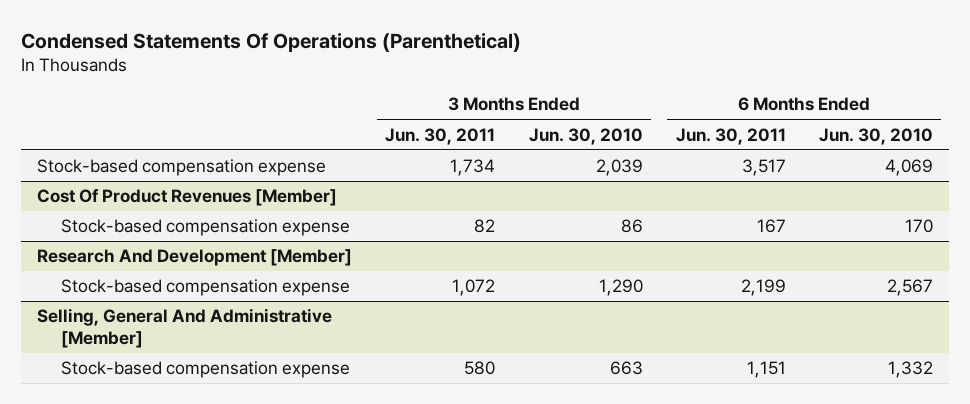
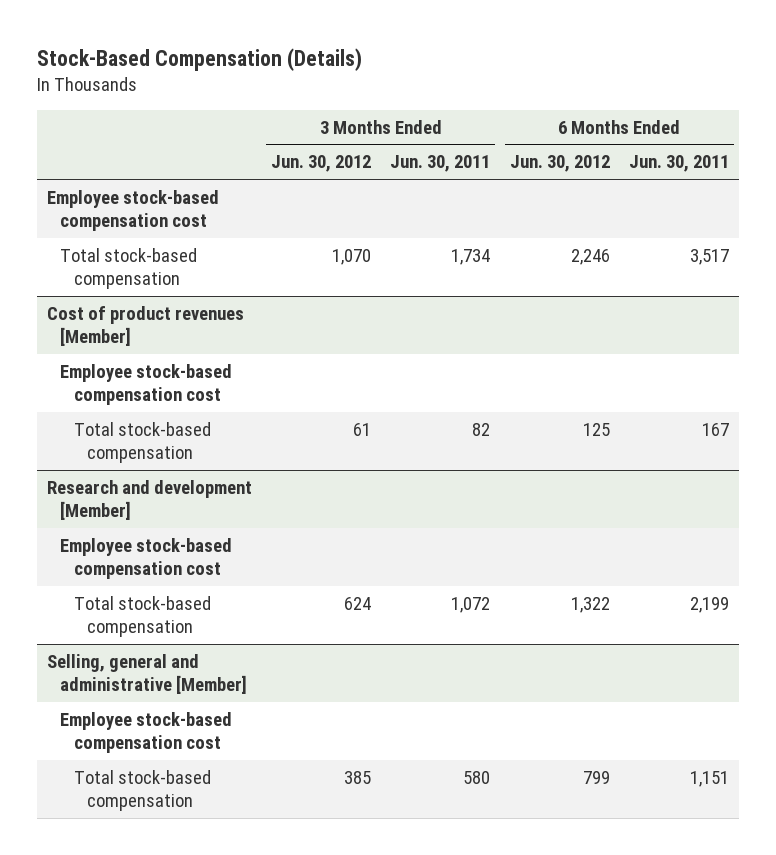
- Condensed Statements Of Operations (Parenthetical)
+ Stock-Based Compensation (Details)
- | 3 Months Ended Jun. 30, 2011 | 3 Months Ended Jun. 30, 2010 | 6 Months Ended Jun. 30, 2011 | 6 Months Ended Jun. 30, 2010
+ | 3 Months Ended Jun. 30, 2012 | 3 Months Ended Jun. 30, 2011 | 6 Months Ended Jun. 30, 2012 | 6 Months Ended Jun. 30, 2011
- Stock-based compensation expense | 1,734 | 2,039 | 3,517 | 4,069
- Cost Of Product Revenues [Member]
- Stock-based compensation expense | 82 | 86 | 167 | 170
- Research And Development [Member]
- Stock-based compensation expense | 1,072 | 1,290 | 2,199 | 2,567
- Selling, General And Administrative [Member]
- Stock-based compensation expense | 580 | 663 | 1,151 | 1,332
+ Employee stock-based compensation cost
+ Total stock-based compensation | 1,070 | 1,734 | 2,246 | 3,517
+ Cost of product revenues [Member]
+ Employee stock-based compensation cost
+ Total stock-based compensation | 61 | 82 | 125 | 167
+ Research and development [Member]
+ Employee stock-based compensation cost
+ Total stock-based compensation | 624 | 1,072 | 1,322 | 2,199
+ Selling, general and administrative [Member]
+ Employee stock-based compensation cost
+ Total stock-based compensation | 385 | 580 | 799 | 1,151

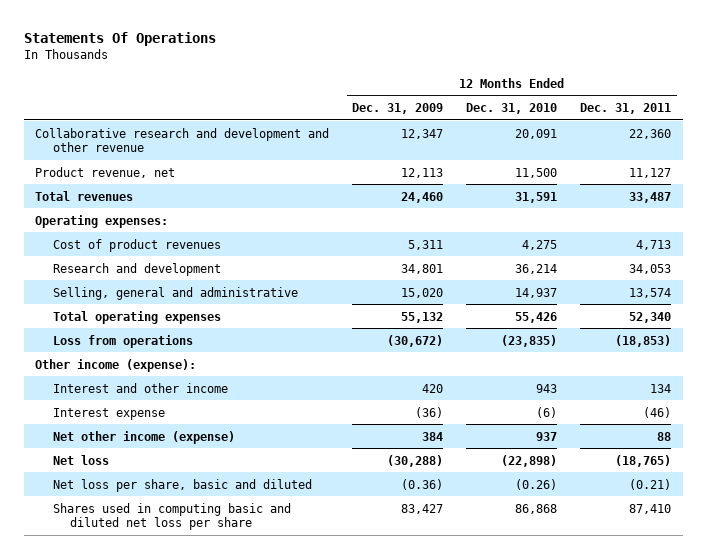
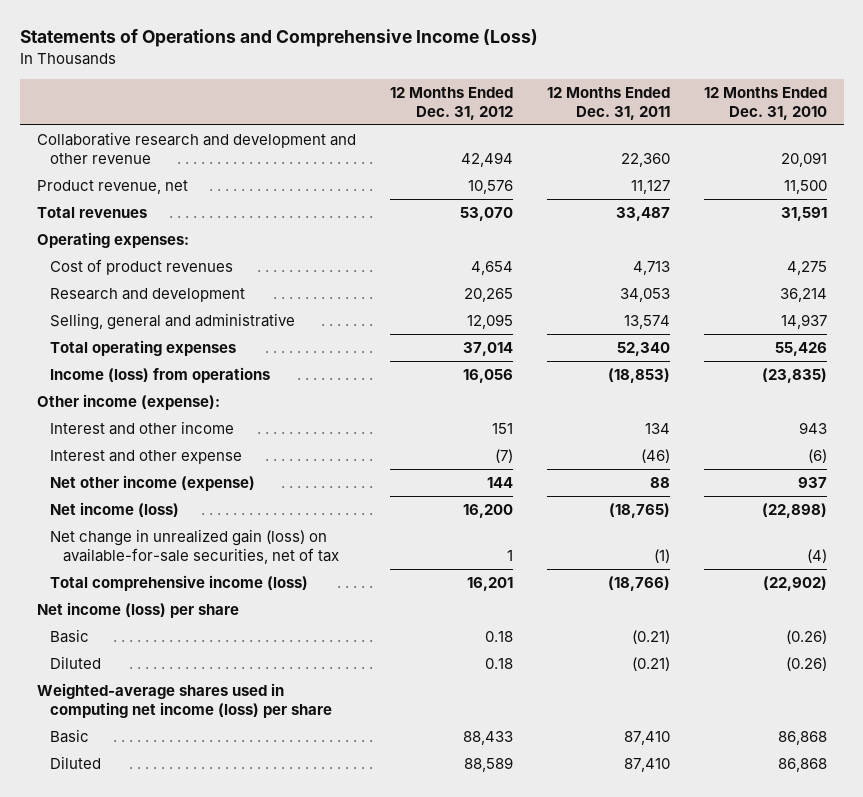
- Statements Of Operations
+ Statements of Operations and Comprehensive Income (Loss)
- | 12 Months Ended Dec. 31, 2009 | 12 Months Ended Dec. 31, 2010 | 12 Months Ended Dec. 31, 2011
+ | 12 Months Ended Dec. 31, 2012 | 12 Months Ended Dec. 31, 2011 | 12 Months Ended Dec. 31, 2010
- Loss from operations | (30,672) | (23,835) | (18,853)
+ Income (loss) from operations | 16,056 | (18,853) | (23,835)
- Interest expense | (36) | (6) | (46)
+ Interest and other expense | (7) | (46) | (6)
- Net loss | (30,288) | (22,898) | (18,765)
- Net loss per share, basic and diluted | (0.36) | (0.26) | (0.21)
- Shares used in computing basic and diluted net loss per share | 83,427 | 86,868 | 87,410
+ Net income (loss) | 16,200 | (18,765) | (22,898)
+ Net change in unrealized gain (loss) on available-for-sale securities, net of tax | 1 | (1) | (4)
+ Total comprehensive income (loss) | 16,201 | (18,766) | (22,902)
+ Net income (loss) per share
+ Basic | 0.18 | (0.21) | (0.26)
+ Diluted | 0.18 | (0.21) | (0.26)
+ Weighted-average shares used in computing net income (loss) per share
+ Basic | 88,433 | 87,410 | 86,868
+ Diluted | 88,589 | 87,410 | 86,868

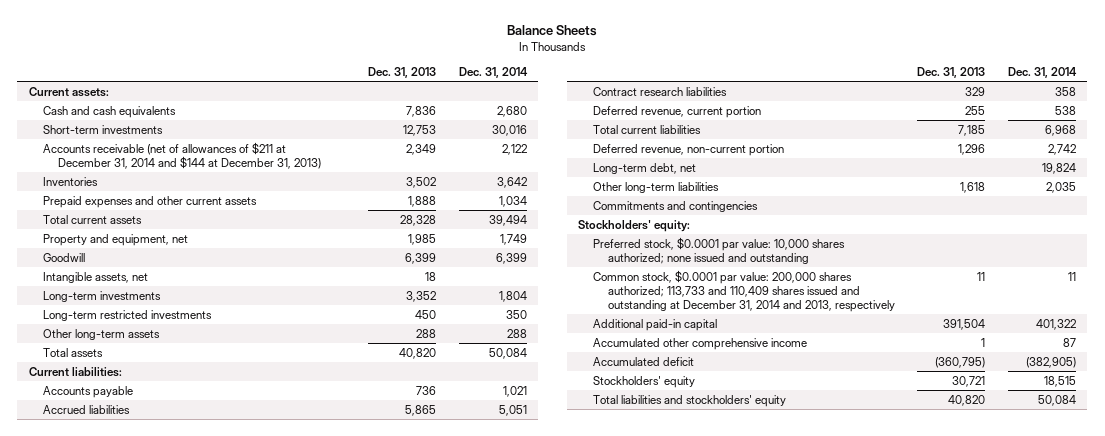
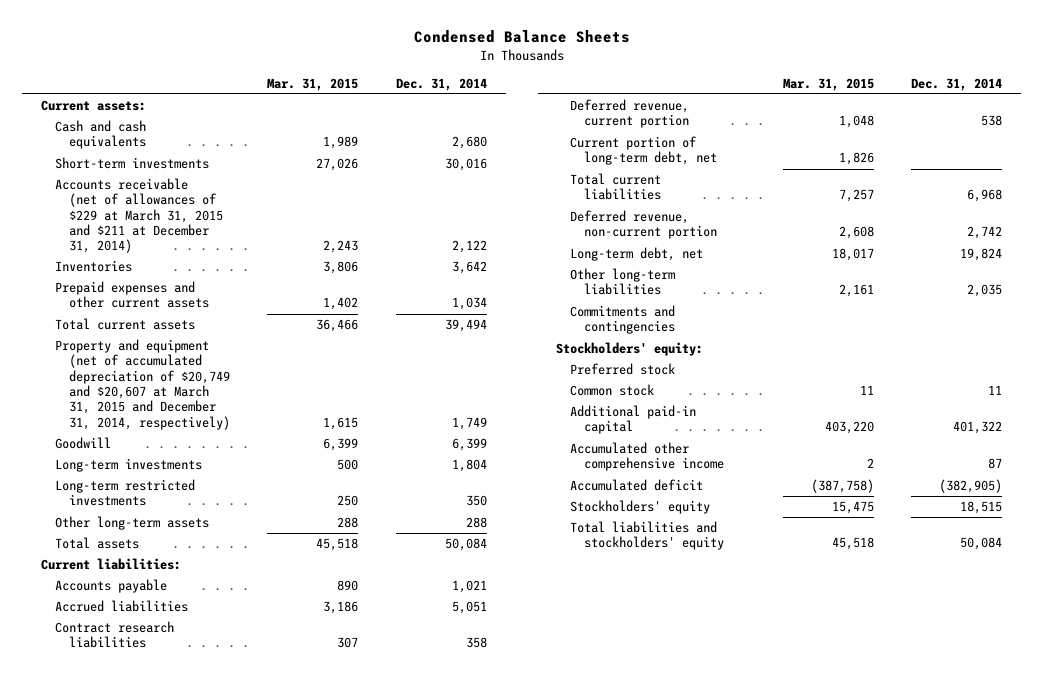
- Balance Sheets
+ Condensed Balance Sheets
- | Dec. 31, 2013 | Dec. 31, 2014
+ | Mar. 31, 2015 | Dec. 31, 2014
- Accounts receivable (net of allowances of $211 at December 31, 2014 and $144 at December 31, 2013) | 2,349 | 2,122
+ Accounts receivable (net of allowances of $229 at March 31, 2015 and $211 at December 31, 2014) | 2,243 | 2,122
- Property and equipment, net | 1,985 | 1,749
+ Property and equipment (net of accumulated depreciation of $20,749 and $20,607 at March 31, 2015 and December 31, 2014, respectively) | 1,615 | 1,749
- Intangible assets, net | 18 |
+ Current portion of long-term debt, net | 1,826 |
- Preferred stock, $0.0001 par value: 10,000 shares authorized; none issued and outstanding
- Common stock, $0.0001 par value: 200,000 shares authorized; 113,733 and 110,409 shares issued and outstanding at December 31, 2014 and 2013, respectively | 11 | 11
+ Preferred stock
+ Common stock | 11 | 11

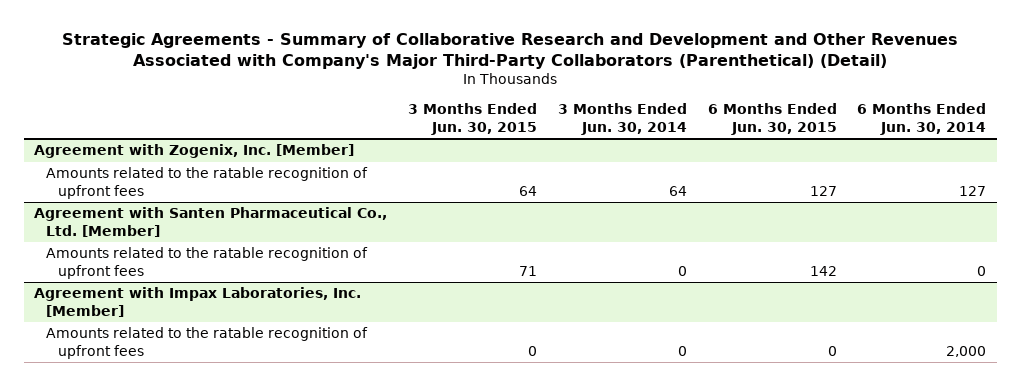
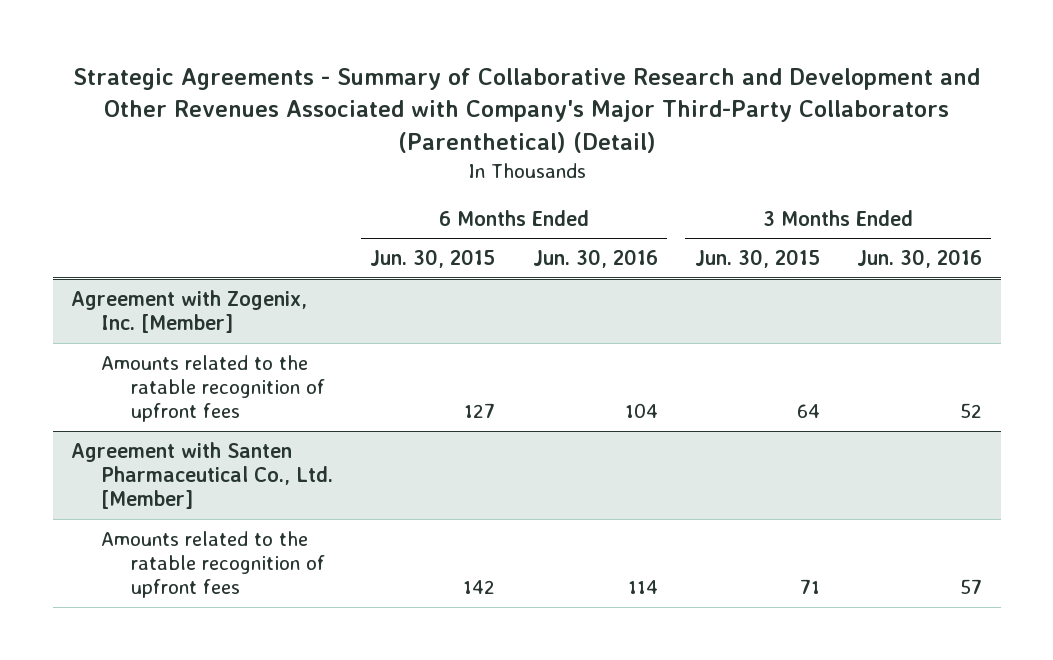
- | 3 Months Ended Jun. 30, 2015 | 3 Months Ended Jun. 30, 2014 | 6 Months Ended Jun. 30, 2015 | 6 Months Ended Jun. 30, 2014
+ | 6 Months Ended Jun. 30, 2015 | 6 Months Ended Jun. 30, 2016 | 3 Months Ended Jun. 30, 2015 | 3 Months Ended Jun. 30, 2016
- Agreement with Impax Laboratories, Inc. [Member]
- Amounts related to the ratable recognition of upfront fees | 0 | 0 | 0 | 2,000

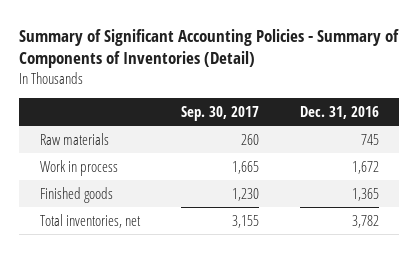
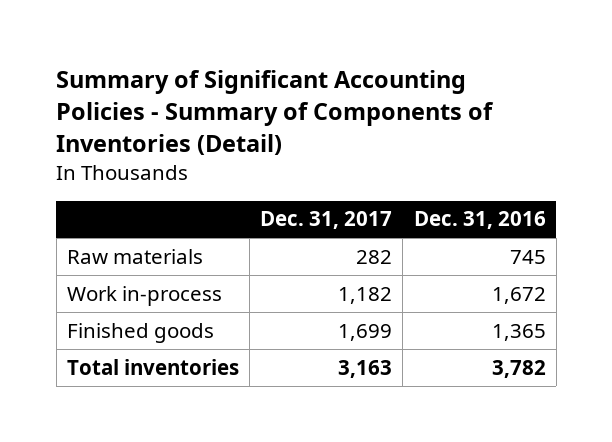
- | Sep. 30, 2017 | Dec. 31, 2016
+ | Dec. 31, 2017 | Dec. 31, 2016
- Work in process | 1,665 | 1,672
+ Work in-process | 1,182 | 1,672
- Total inventories, net | 3,155 | 3,782
+ Total inventories | 3,163 | 3,782

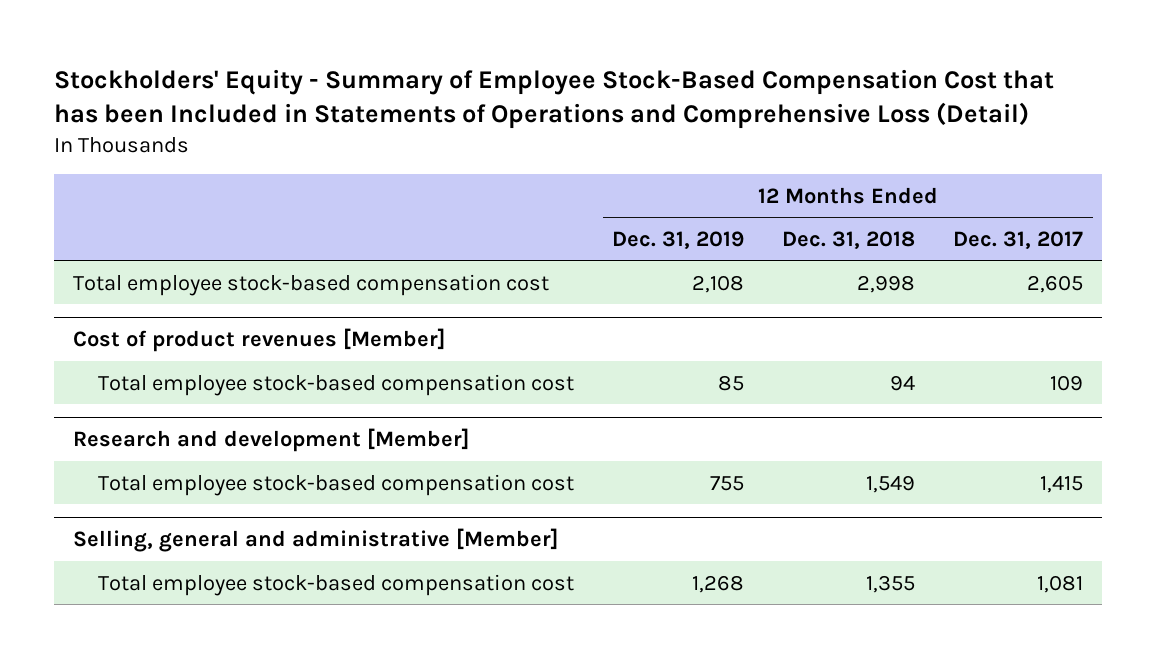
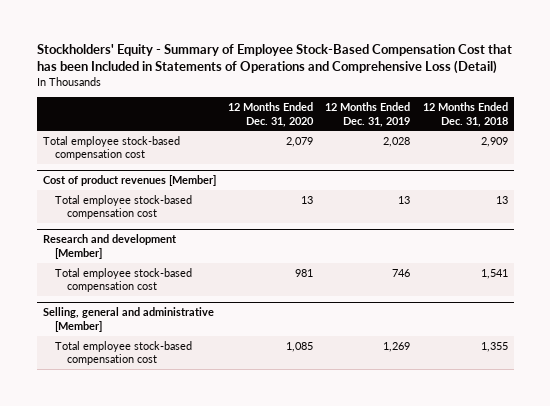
- | 12 Months Ended Dec. 31, 2019 | 12 Months Ended Dec. 31, 2018 | 12 Months Ended Dec. 31, 2017
+ | 12 Months Ended Dec. 31, 2020 | 12 Months Ended Dec. 31, 2019 | 12 Months Ended Dec. 31, 2018
- Total employee stock-based compensation cost | 2,108 | 2,998 | 2,605
+ Total employee stock-based compensation cost | 2,079 | 2,028 | 2,909
@ Cost of product revenues [Member]
- Total employee stock-based compensation cost | 85 | 94 | 109
+ Total employee stock-based compensation cost | 13 | 13 | 13
@ Research and development [Member]
- Total employee stock-based compensation cost | 755 | 1,549 | 1,415
+ Total employee stock-based compensation cost | 981 | 746 | 1,541
@ Selling, general and administrative [Member]
- Total employee stock-based compensation cost | 1,268 | 1,355 | 1,081
+ Total employee stock-based compensation cost | 1,085 | 1,269 | 1,355

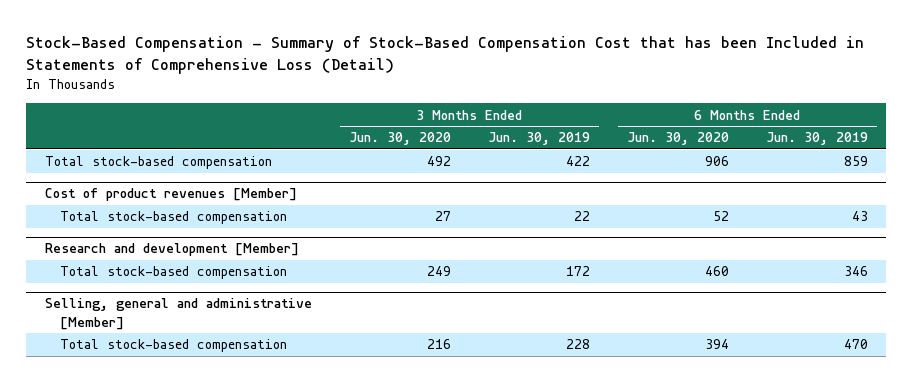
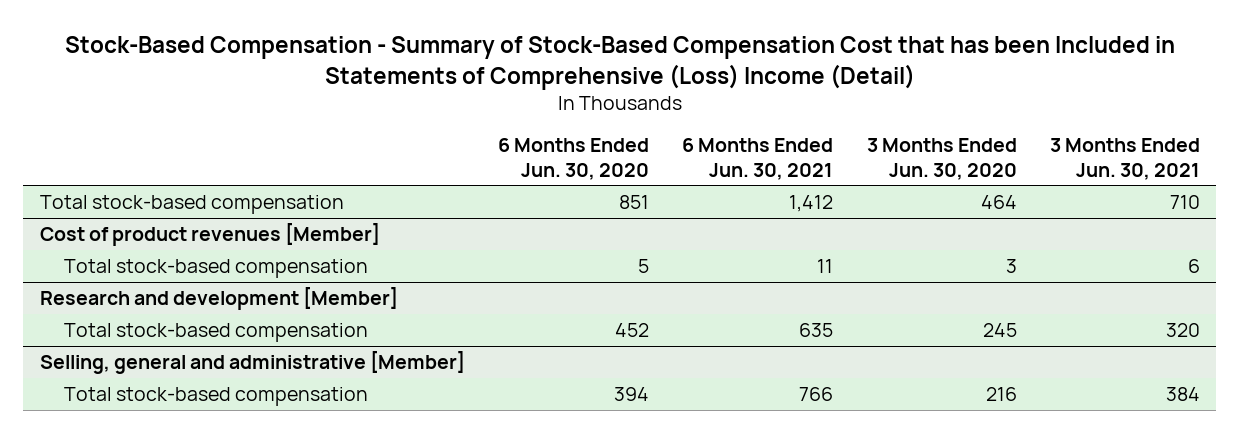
- Stock-Based Compensation - Summary of Stock-Based Compensation Cost that has been Included in Statements of Comprehensive Loss (Detail)
+ Stock-Based Compensation - Summary of Stock-Based Compensation Cost that has been Included in Statements of Comprehensive (Loss) Income (Detail)
- | 3 Months Ended Jun. 30, 2020 | 3 Months Ended Jun. 30, 2019 | 6 Months Ended Jun. 30, 2020 | 6 Months Ended Jun. 30, 2019
+ | 6 Months Ended Jun. 30, 2020 | 6 Months Ended Jun. 30, 2021 | 3 Months Ended Jun. 30, 2020 | 3 Months Ended Jun. 30, 2021
- Total stock-based compensation | 492 | 422 | 906 | 859
+ Total stock-based compensation | 851 | 1,412 | 464 | 710
@ Cost of product revenues [Member]
- Total stock-based compensation | 27 | 22 | 52 | 43
+ Total stock-based compensation | 5 | 11 | 3 | 6
@ Research and development [Member]
- Total stock-based compensation | 249 | 172 | 460 | 346
+ Total stock-based compensation | 452 | 635 | 245 | 320

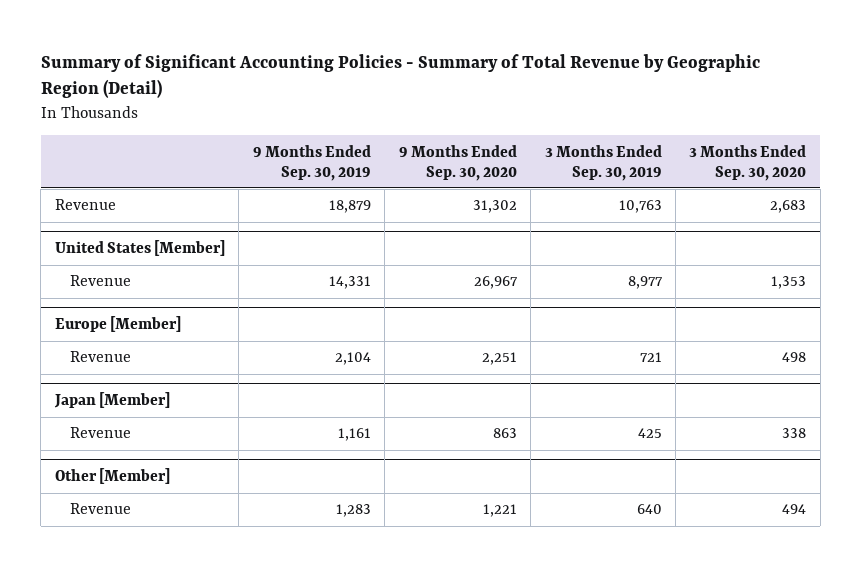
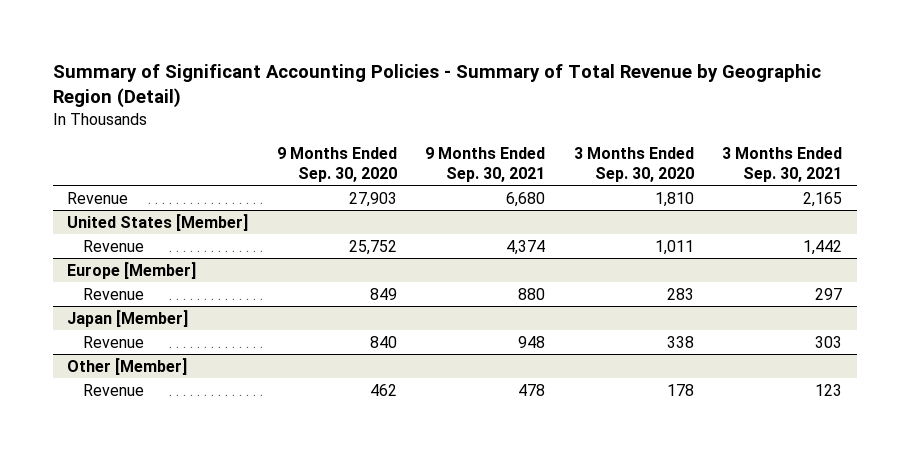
- | 9 Months Ended Sep. 30, 2019 | 9 Months Ended Sep. 30, 2020 | 3 Months Ended Sep. 30, 2019 | 3 Months Ended Sep. 30, 2020
+ | 9 Months Ended Sep. 30, 2020 | 9 Months Ended Sep. 30, 2021 | 3 Months Ended Sep. 30, 2020 | 3 Months Ended Sep. 30, 2021
- Revenue | 18,879 | 31,302 | 10,763 | 2,683
+ Revenue | 27,903 | 6,680 | 1,810 | 2,165
@ United States [Member]
- Revenue | 14,331 | 26,967 | 8,977 | 1,353
+ Revenue | 25,752 | 4,374 | 1,011 | 1,442
@ Europe [Member]
- Revenue | 2,104 | 2,251 | 721 | 498
+ Revenue | 849 | 880 | 283 | 297
@ Japan [Member]
- Revenue | 1,161 | 863 | 425 | 338
+ Revenue | 840 | 948 | 338 | 303
@ Other [Member]
- Revenue | 1,283 | 1,221 | 640 | 494
+ Revenue | 462 | 478 | 178 | 123

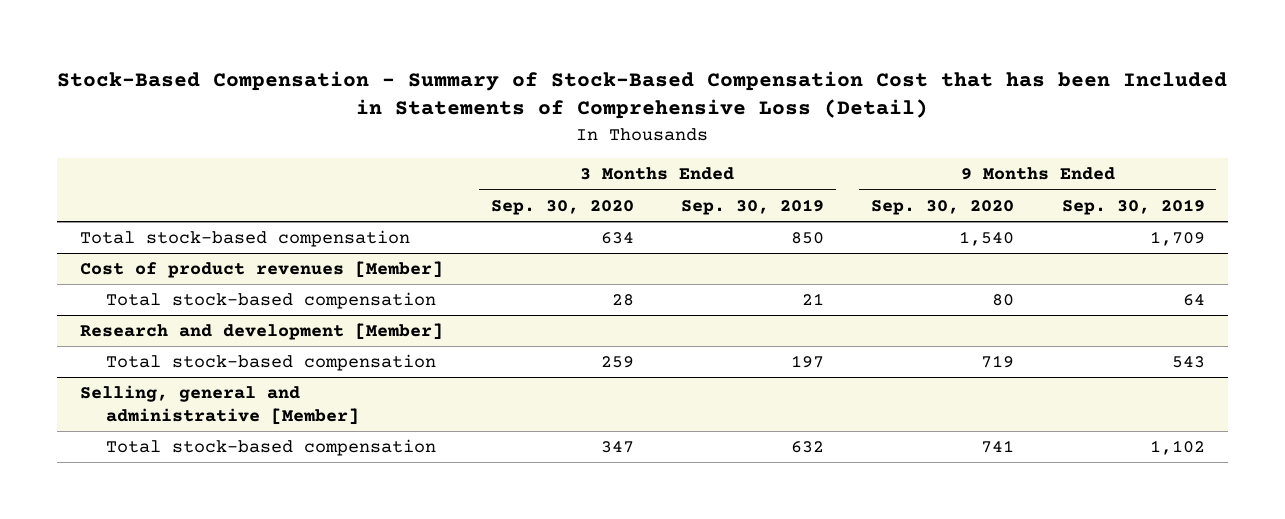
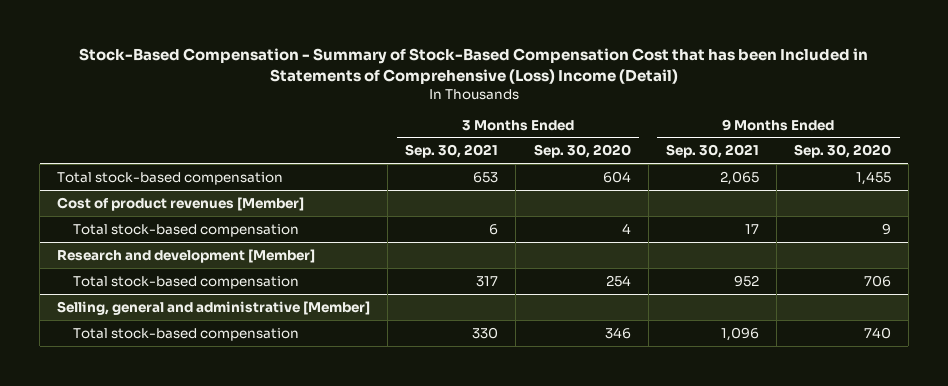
- Stock-Based Compensation - Summary of Stock-Based Compensation Cost that has been Included in Statements of Comprehensive Loss (Detail)
+ Stock-Based Compensation - Summary of Stock-Based Compensation Cost that has been Included in Statements of Comprehensive (Loss) Income (Detail)
- | 3 Months Ended Sep. 30, 2020 | 3 Months Ended Sep. 30, 2019 | 9 Months Ended Sep. 30, 2020 | 9 Months Ended Sep. 30, 2019
+ | 3 Months Ended Sep. 30, 2021 | 3 Months Ended Sep. 30, 2020 | 9 Months Ended Sep. 30, 2021 | 9 Months Ended Sep. 30, 2020
- Total stock-based compensation | 634 | 850 | 1,540 | 1,709
+ Total stock-based compensation | 653 | 604 | 2,065 | 1,455
@ Cost of product revenues [Member]
- Total stock-based compensation | 28 | 21 | 80 | 64
+ Total stock-based compensation | 6 | 4 | 17 | 9
@ Research and development [Member]
- Total stock-based compensation | 259 | 197 | 719 | 543
+ Total stock-based compensation | 317 | 254 | 952 | 706
@ Selling, general and administrative [Member]
- Total stock-based compensation | 347 | 632 | 741 | 1,102
+ Total stock-based compensation | 330 | 346 | 1,096 | 740

